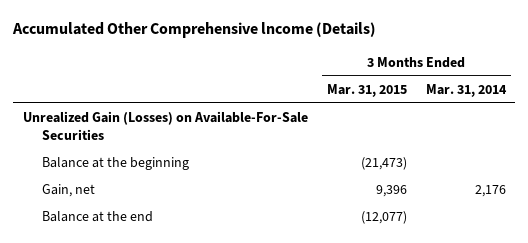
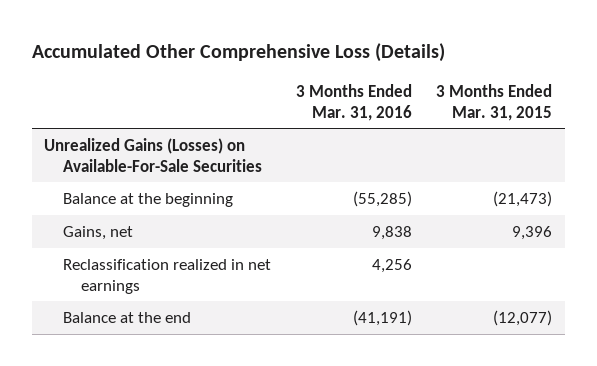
- Accumulated Other Comprehensive lncome (Details)
+ Accumulated Other Comprehensive Loss (Details)
- | 3 Months Ended Mar. 31, 2015 | 3 Months Ended Mar. 31, 2014
+ | 3 Months Ended Mar. 31, 2016 | 3 Months Ended Mar. 31, 2015
- Unrealized Gain (Losses) on Available-For-Sale Securities
+ Unrealized Gains (Losses) on Available-For-Sale Securities
- Gain, net | 9,396 | 2,176
+ Gains, net | 9,838 | 9,396
+ Reclassification realized in net earnings | 4,256 |

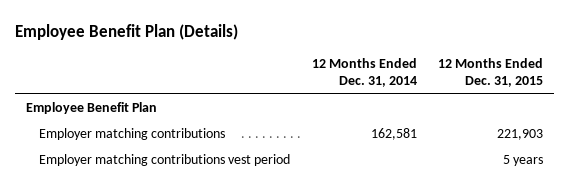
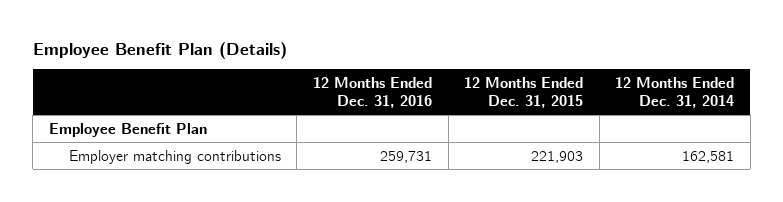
- | 12 Months Ended Dec. 31, 2014 | 12 Months Ended Dec. 31, 2015
+ | 12 Months Ended Dec. 31, 2016 | 12 Months Ended Dec. 31, 2015 | 12 Months Ended Dec. 31, 2014
- Employer matching contributions vest period | | 5 years

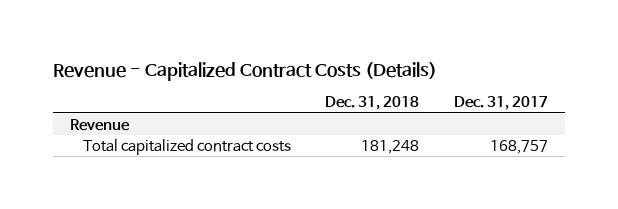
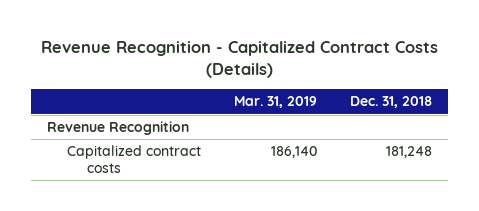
- Revenue - Capitalized Contract Costs (Details)
+ Revenue Recognition - Capitalized Contract Costs (Details)
- | Dec. 31, 2018 | Dec. 31, 2017
+ | Mar. 31, 2019 | Dec. 31, 2018
- Revenue
- Total capitalized contract costs | 181,248 | 168,757
+ Revenue Recognition
+ Capitalized contract costs | 186,140 | 181,248

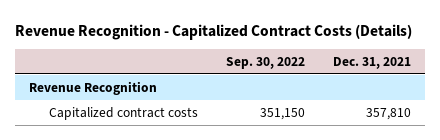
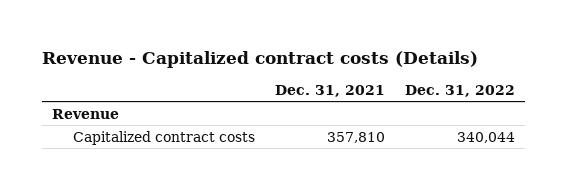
- Revenue Recognition - Capitalized Contract Costs (Details)
+ Revenue - Capitalized contract costs (Details)
- | Sep. 30, 2022 | Dec. 31, 2021
+ | Dec. 31, 2021 | Dec. 31, 2022
- Revenue Recognition
+ Revenue

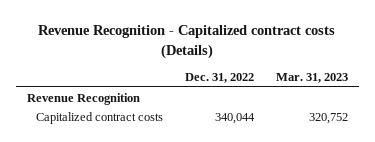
- Revenue - Capitalized contract costs (Details)
+ Revenue Recognition - Capitalized contract costs (Details)
- | Dec. 31, 2021 | Dec. 31, 2022
+ | Dec. 31, 2022 | Mar. 31, 2023
- Revenue
+ Revenue Recognition

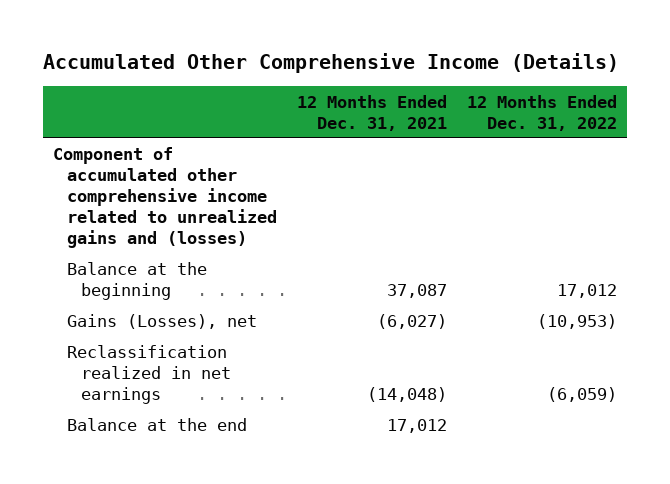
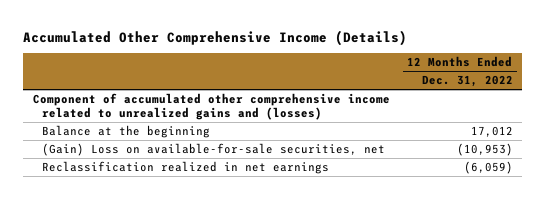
- | 12 Months Ended Dec. 31, 2021 | 12 Months Ended Dec. 31, 2022
+ | 12 Months Ended Dec. 31, 2022
- Gains (Losses), net | (6,027) | (10,953)
+ (Gain) Loss on available-for-sale securities, net | (10,953)
- Balance at the end | 17,012 |

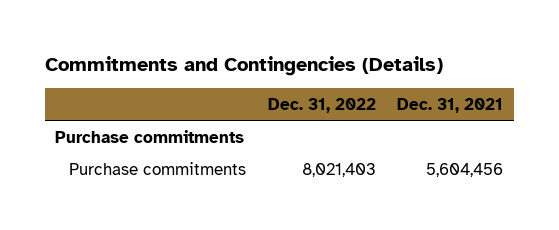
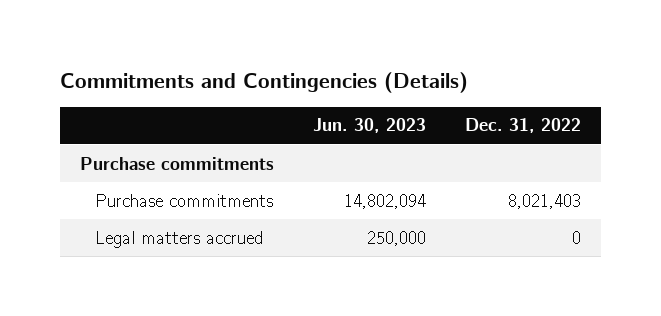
- | Dec. 31, 2022 | Dec. 31, 2021
+ | Jun. 30, 2023 | Dec. 31, 2022
+ Legal matters accrued | 250,000 | 0

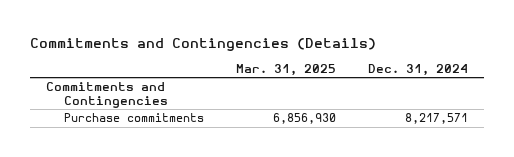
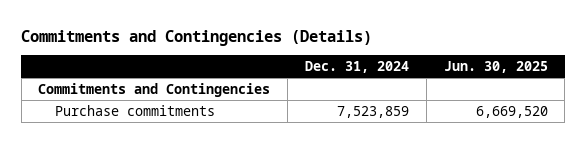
- | Mar. 31, 2025 | Dec. 31, 2024
+ | Dec. 31, 2024 | Jun. 30, 2025
- Purchase commitments | 6,856,930 | 8,217,571
+ Purchase commitments | 7,523,859 | 6,669,520

